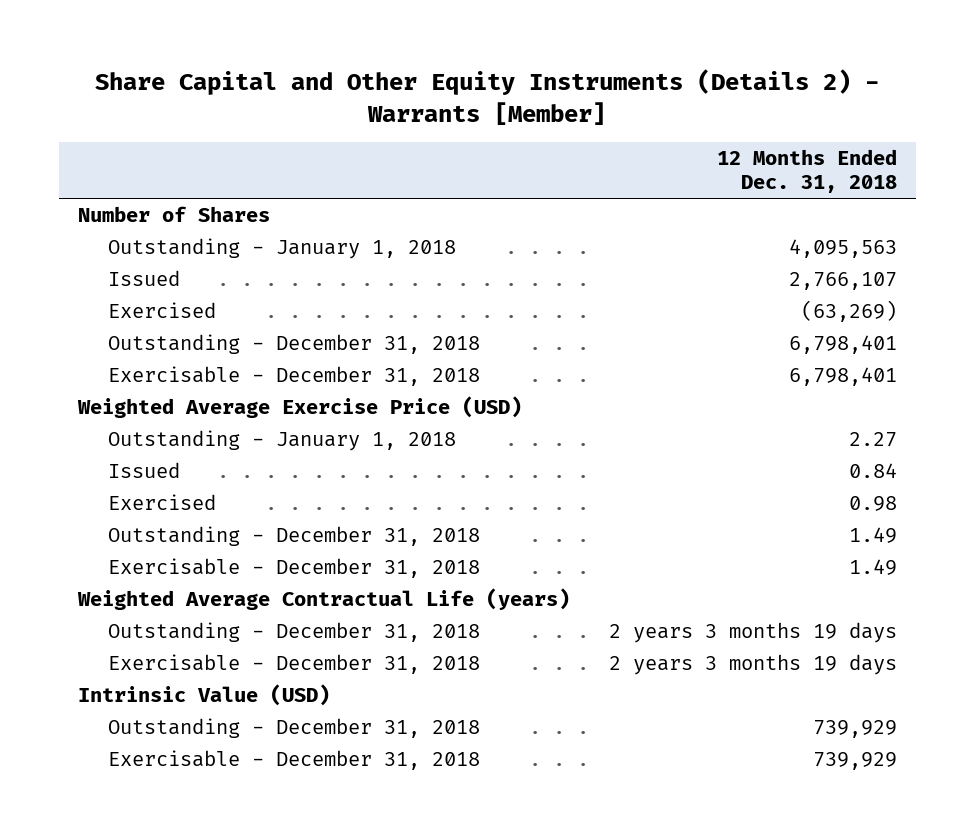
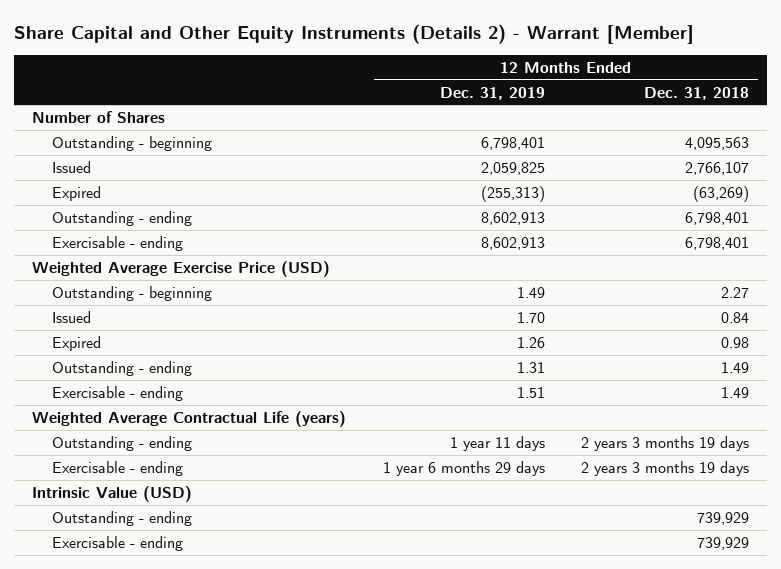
- Share Capital and Other Equity Instruments (Details 2) - Warrants [Member]
+ Share Capital and Other Equity Instruments (Details 2) - Warrant [Member]
- | 12 Months Ended Dec. 31, 2018
+ | 12 Months Ended Dec. 31, 2019 | 12 Months Ended Dec. 31, 2018
- Outstanding - January 1, 2018 | 4,095,563
+ Outstanding - beginning | 6,798,401 | 4,095,563
- Exercised | (63,269)
- Outstanding - December 31, 2018 | 6,798,401
- Exercisable - December 31, 2018 | 6,798,401
+ Expired | (255,313) | (63,269)
+ Outstanding - ending | 8,602,913 | 6,798,401
+ Exercisable - ending | 8,602,913 | 6,798,401
- Outstanding - January 1, 2018 | 2.27
+ Outstanding - beginning | 1.49 | 2.27
- Exercised | 0.98
- Outstanding - December 31, 2018 | 1.49
- Exercisable - December 31, 2018 | 1.49
+ Expired | 1.26 | 0.98
+ Outstanding - ending | 1.31 | 1.49
+ Exercisable - ending | 1.51 | 1.49
- Outstanding - December 31, 2018 | 2 years 3 months 19 days
- Exercisable - December 31, 2018 | 2 years 3 months 19 days
+ Outstanding - ending | 1 year 11 days | 2 years 3 months 19 days
+ Exercisable - ending | 1 year 6 months 29 days | 2 years 3 months 19 days
- Outstanding - December 31, 2018 | 739,929
- Exercisable - December 31, 2018 | 739,929
+ Outstanding - ending | | 739,929
+ Exercisable - ending | | 739,929

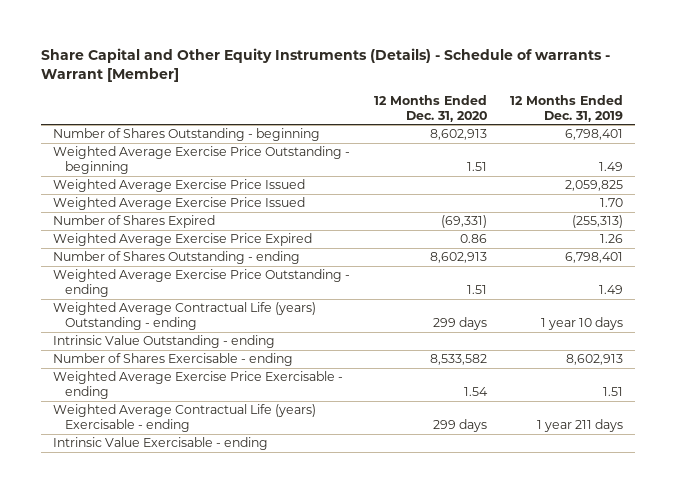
- Share Capital and Other Equity Instruments (Details 2) - Warrant [Member]
+ Share Capital and Other Equity Instruments (Details) - Schedule of warrants - Warrant [Member]
- | 12 Months Ended Dec. 31, 2019 | 12 Months Ended Dec. 31, 2018
+ | 12 Months Ended Dec. 31, 2020 | 12 Months Ended Dec. 31, 2019
- Number of Shares
- Outstanding - beginning | 6,798,401 | 4,095,563
- Issued | 2,059,825 | 2,766,107
- Expired | (255,313) | (63,269)
- Outstanding - ending | 8,602,913 | 6,798,401
- Exercisable - ending | 8,602,913 | 6,798,401
- Weighted Average Exercise Price (USD)
- Outstanding - beginning | 1.49 | 2.27
- Issued | 1.70 | 0.84
- Expired | 1.26 | 0.98
- Outstanding - ending | 1.31 | 1.49
- Exercisable - ending | 1.51 | 1.49
- Weighted Average Contractual Life (years)
- Outstanding - ending | 1 year 11 days | 2 years 3 months 19 days
- Exercisable - ending | 1 year 6 months 29 days | 2 years 3 months 19 days
- Intrinsic Value (USD)
- Outstanding - ending | | 739,929
- Exercisable - ending | | 739,929
+ Number of Shares Outstanding - beginning | 8,602,913 | 6,798,401
+ Weighted Average Exercise Price Outstanding - beginning | 1.51 | 1.49
+ Weighted Average Exercise Price Issued | | 2,059,825
+ Weighted Average Exercise Price Issued | | 1.70
+ Number of Shares Expired | (69,331) | (255,313)
+ Weighted Average Exercise Price Expired | 0.86 | 1.26
+ Number of Shares Outstanding - ending | 8,602,913 | 6,798,401
+ Weighted Average Exercise Price Outstanding - ending | 1.51 | 1.49
+ Weighted Average Contractual Life (years) Outstanding - ending | 299 days | 1 year 10 days
+ Intrinsic Value Outstanding - ending
+ Number of Shares Exercisable - ending | 8,533,582 | 8,602,913
+ Weighted Average Exercise Price Exercisable - ending | 1.54 | 1.51
+ Weighted Average Contractual Life (years) Exercisable - ending | 299 days | 1 year 211 days
+ Intrinsic Value Exercisable - ending

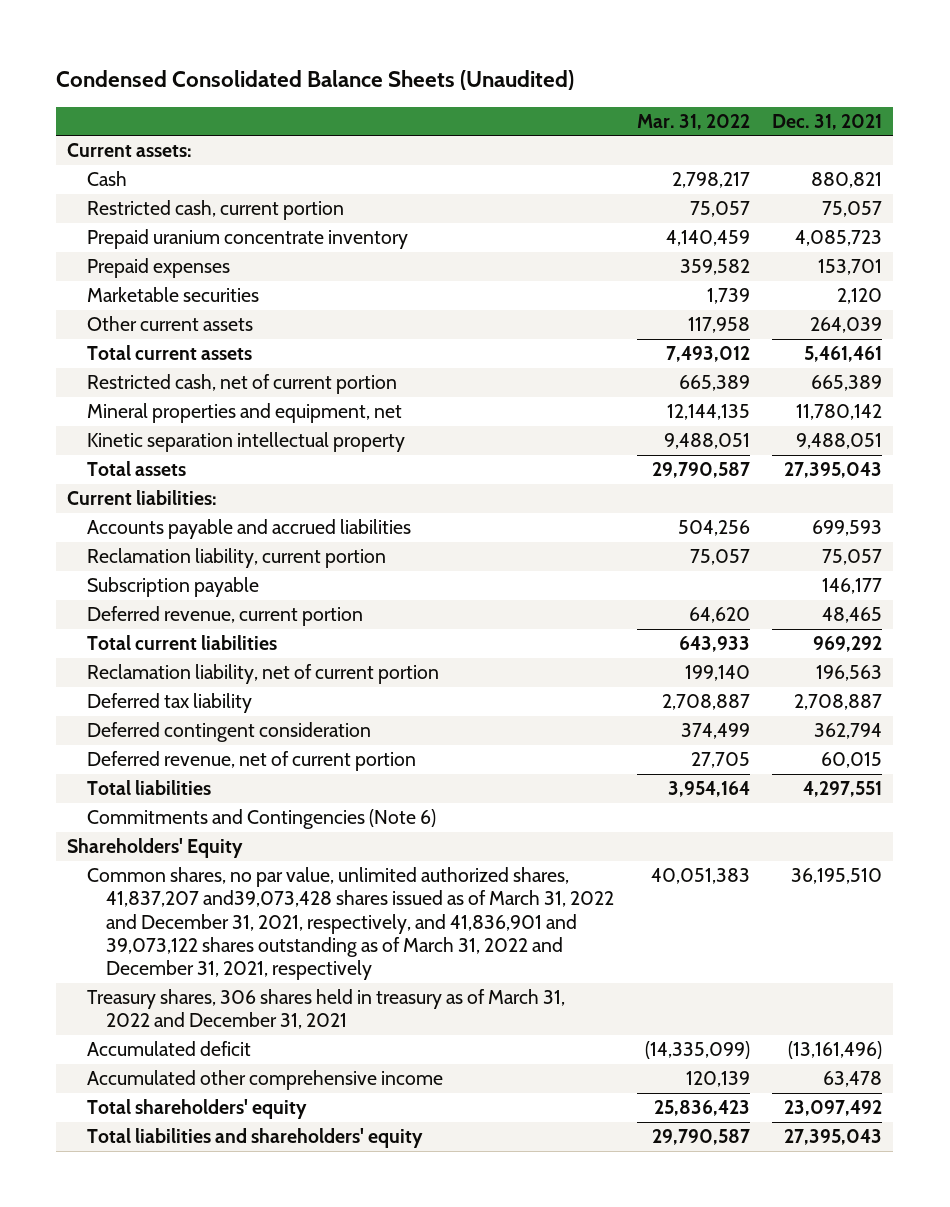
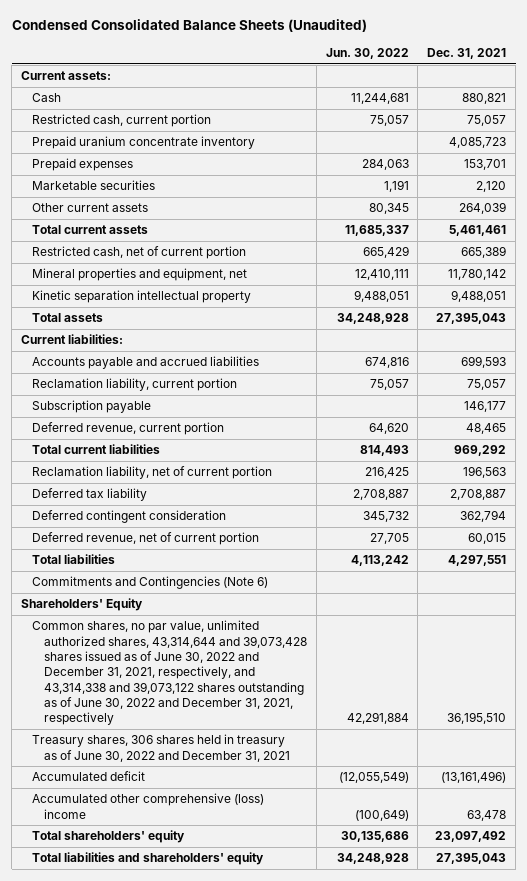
- | Mar. 31, 2022 | Dec. 31, 2021
+ | Jun. 30, 2022 | Dec. 31, 2021
- Common shares, no par value, unlimited authorized shares, 41,837,207 and39,073,428 shares issued as of March 31, 2022 and December 31, 2021, respectively, and 41,836,901 and 39,073,122 shares outstanding as of March 31, 2022 and December 31, 2021, respectively | 40,051,383 | 36,195,510
- Treasury shares, 306 shares held in treasury as of March 31, 2022 and December 31, 2021
+ Common shares, no par value, unlimited authorized shares, 43,314,644 and 39,073,428 shares issued as of June 30, 2022 and December 31, 2021, respectively, and 43,314,338 and 39,073,122 shares outstanding as of June 30, 2022 and December 31, 2021, respectively | 42,291,884 | 36,195,510
+ Treasury shares, 306 shares held in treasury as of June 30, 2022 and December 31, 2021
- Accumulated other comprehensive income | 120,139 | 63,478
+ Accumulated other comprehensive (loss) income | (100,649) | 63,478

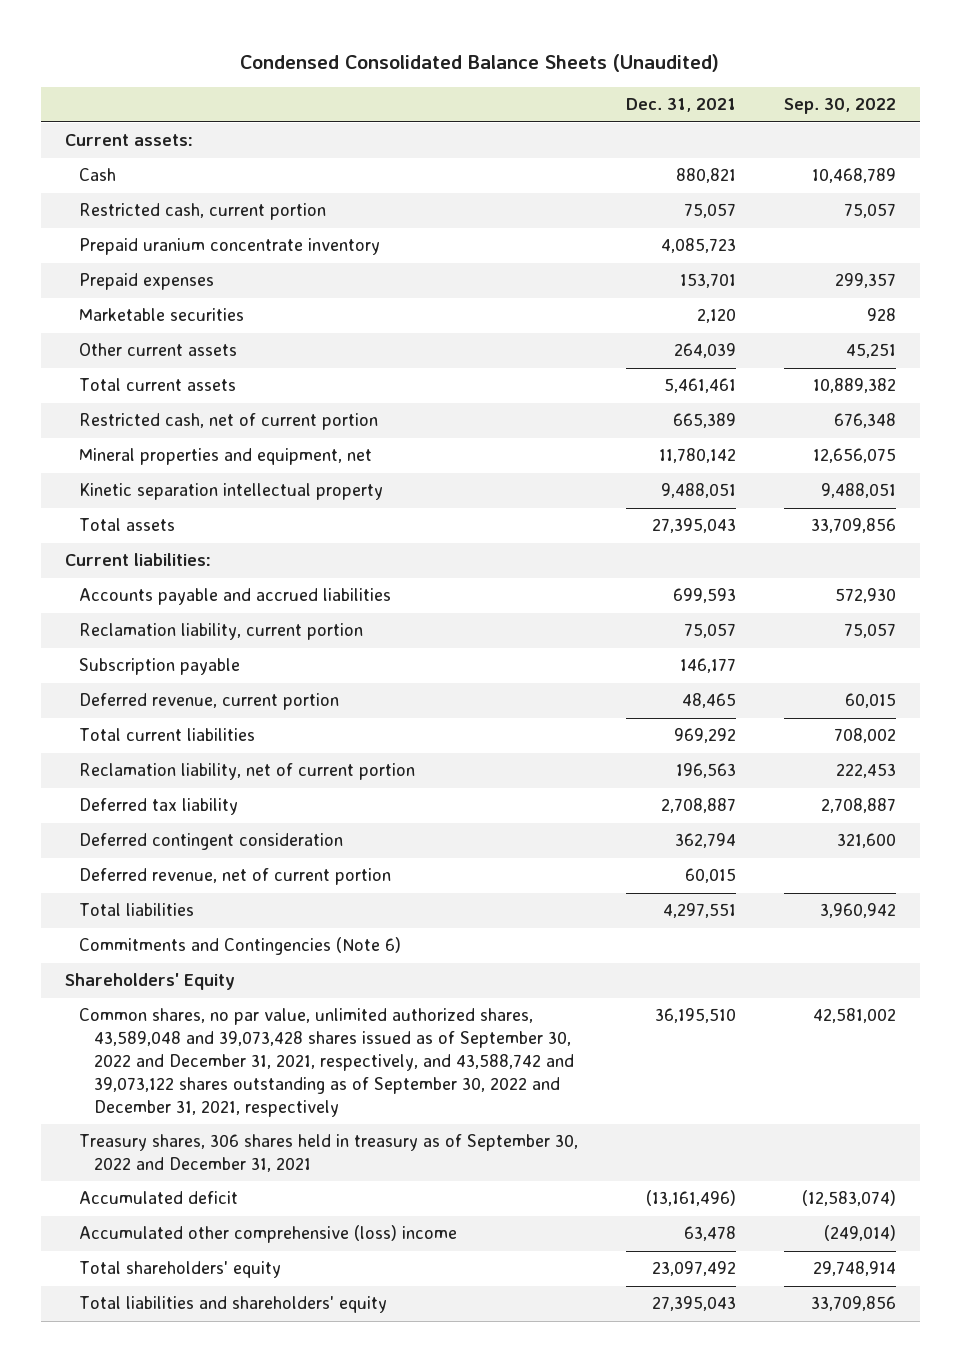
- | Jun. 30, 2022 | Dec. 31, 2021
+ | Dec. 31, 2021 | Sep. 30, 2022
- Common shares, no par value, unlimited authorized shares, 43,314,644 and 39,073,428 shares issued as of June 30, 2022 and December 31, 2021, respectively, and 43,314,338 and 39,073,122 shares outstanding as of June 30, 2022 and December 31, 2021, respectively | 42,291,884 | 36,195,510
- Treasury shares, 306 shares held in treasury as of June 30, 2022 and December 31, 2021
+ Common shares, no par value, unlimited authorized shares, 43,589,048 and 39,073,428 shares issued as of September 30, 2022 and December 31, 2021, respectively, and 43,588,742 and 39,073,122 shares outstanding as of September 30, 2022 and December 31, 2021, respectively | 36,195,510 | 42,581,002
+ Treasury shares, 306 shares held in treasury as of September 30, 2022 and December 31, 2021

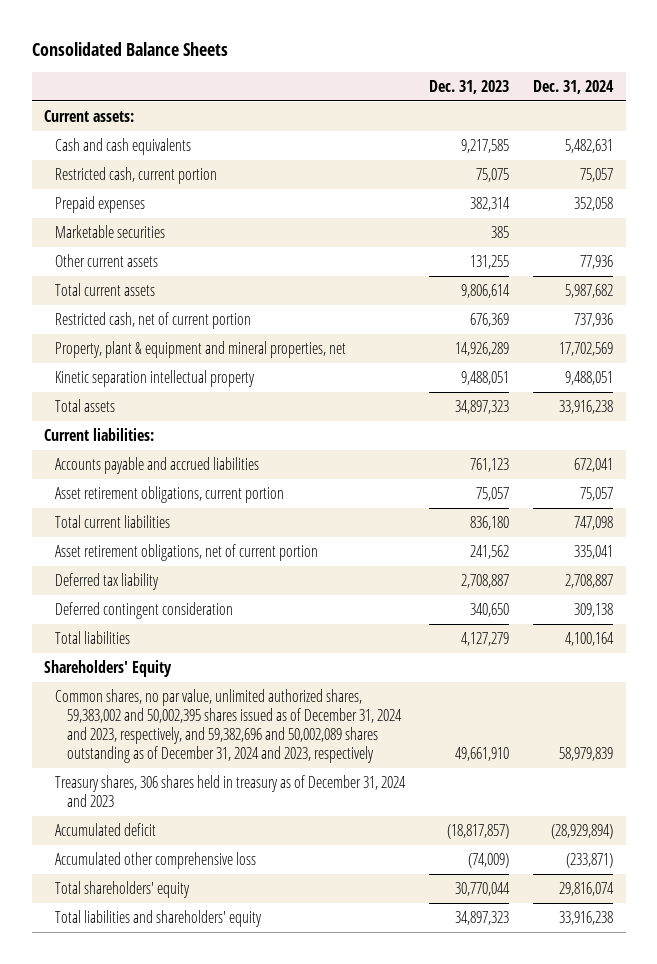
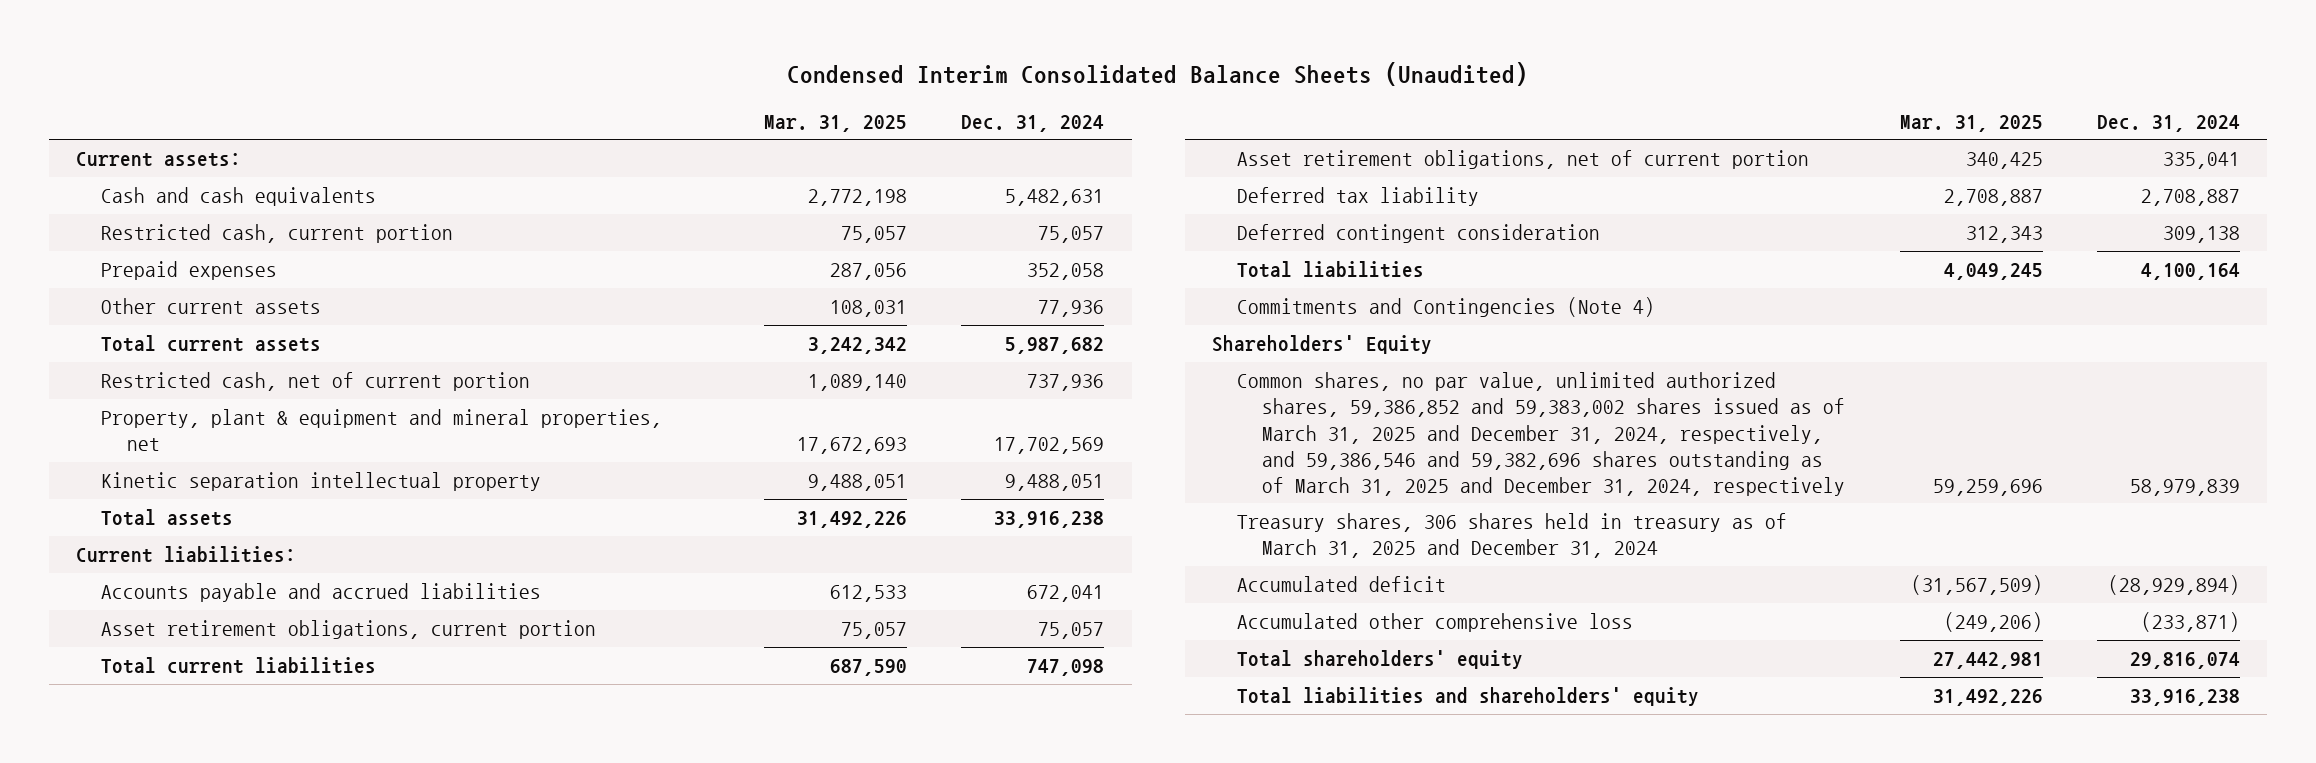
- Consolidated Balance Sheets
+ Condensed Interim Consolidated Balance Sheets (Unaudited)
- | Dec. 31, 2023 | Dec. 31, 2024
+ | Mar. 31, 2025 | Dec. 31, 2024
- Marketable securities | 385 |
+ Commitments and Contingencies (Note 4)
- Common shares, no par value, unlimited authorized shares, 59,383,002 and 50,002,395 shares issued as of December 31, 2024 and 2023, respectively, and 59,382,696 and 50,002,089 shares outstanding as of December 31, 2024 and 2023, respectively | 49,661,910 | 58,979,839
- Treasury shares, 306 shares held in treasury as of December 31, 2024 and 2023
+ Common shares, no par value, unlimited authorized shares, 59,386,852 and 59,383,002 shares issued as of March 31, 2025 and December 31, 2024, respectively, and 59,386,546 and 59,382,696 shares outstanding as of March 31, 2025 and December 31, 2024, respectively | 59,259,696 | 58,979,839
+ Treasury shares, 306 shares held in treasury as of March 31, 2025 and December 31, 2024

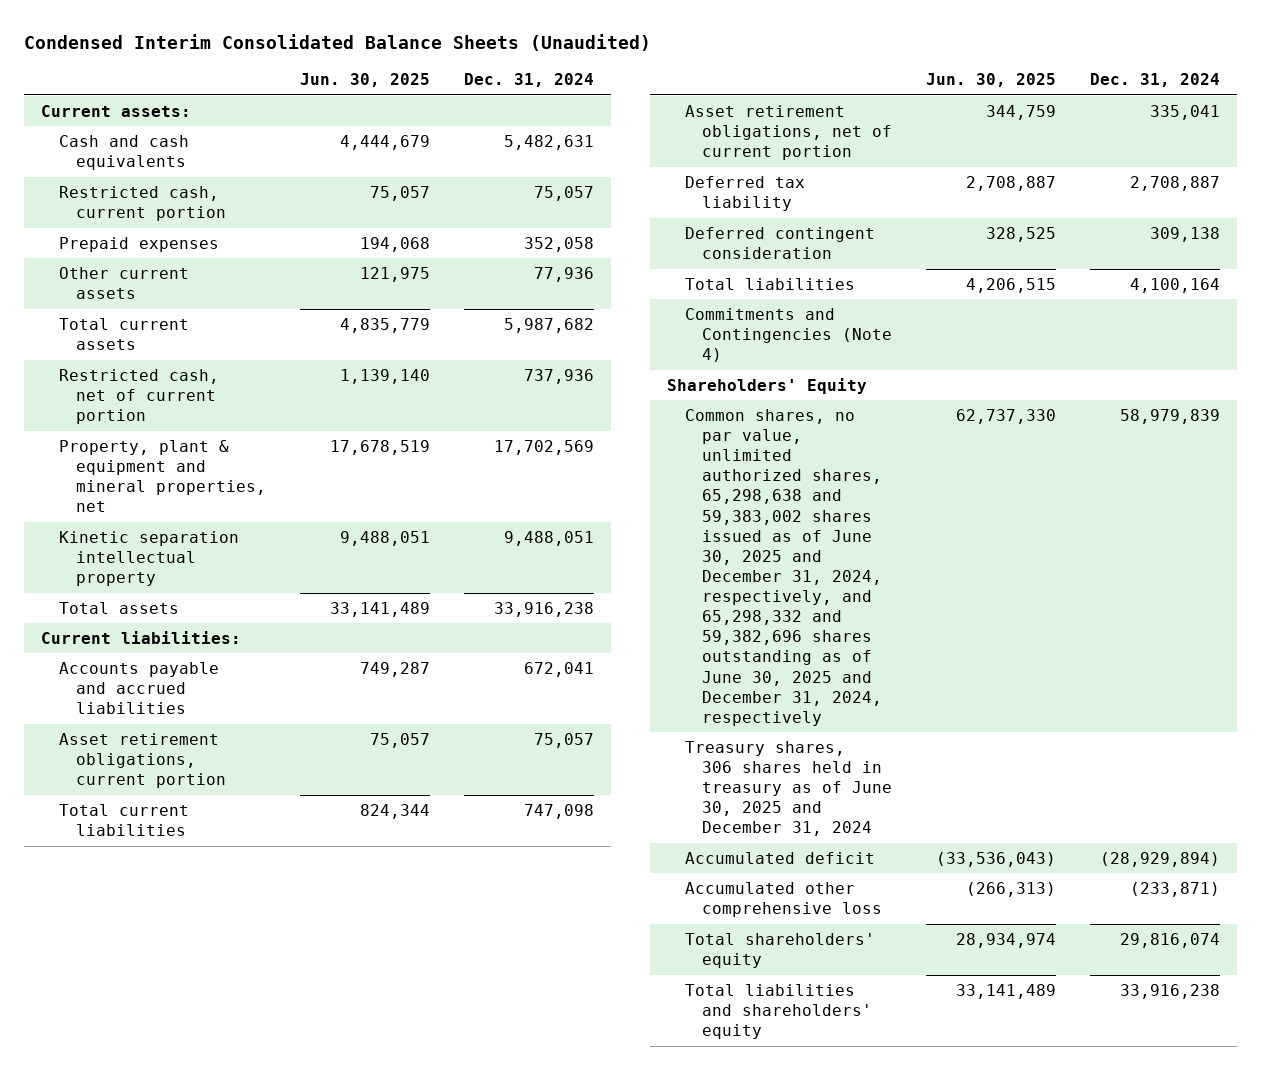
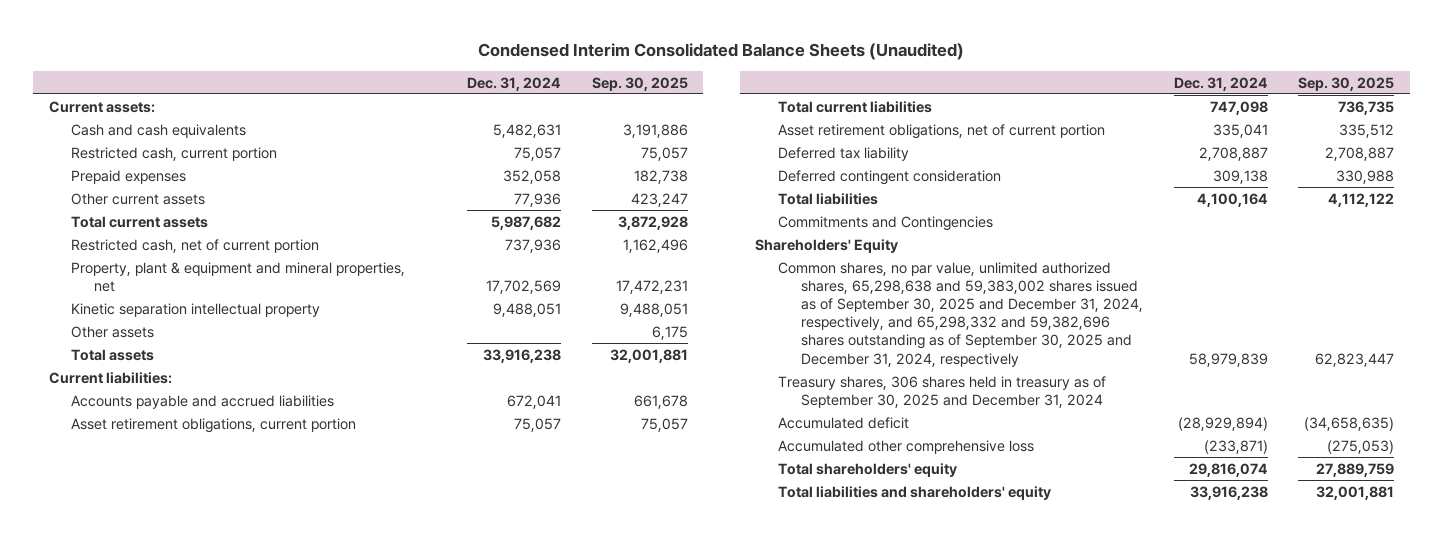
- | Jun. 30, 2025 | Dec. 31, 2024
+ | Dec. 31, 2024 | Sep. 30, 2025
+ Other assets | | 6,175
- Commitments and Contingencies (Note 4)
+ Commitments and Contingencies
- Common shares, no par value, unlimited authorized shares, 65,298,638 and 59,383,002 shares issued as of June 30, 2025 and December 31, 2024, respectively, and 65,298,332 and 59,382,696 shares outstanding as of June 30, 2025 and December 31, 2024, respectively | 62,737,330 | 58,979,839
- Treasury shares, 306 shares held in treasury as of June 30, 2025 and December 31, 2024
+ Common shares, no par value, unlimited authorized shares, 65,298,638 and 59,383,002 shares issued as of September 30, 2025 and December 31, 2024, respectively, and 65,298,332 and 59,382,696 shares outstanding as of September 30, 2025 and December 31, 2024, respectively | 58,979,839 | 62,823,447
+ Treasury shares, 306 shares held in treasury as of September 30, 2025 and December 31, 2024

